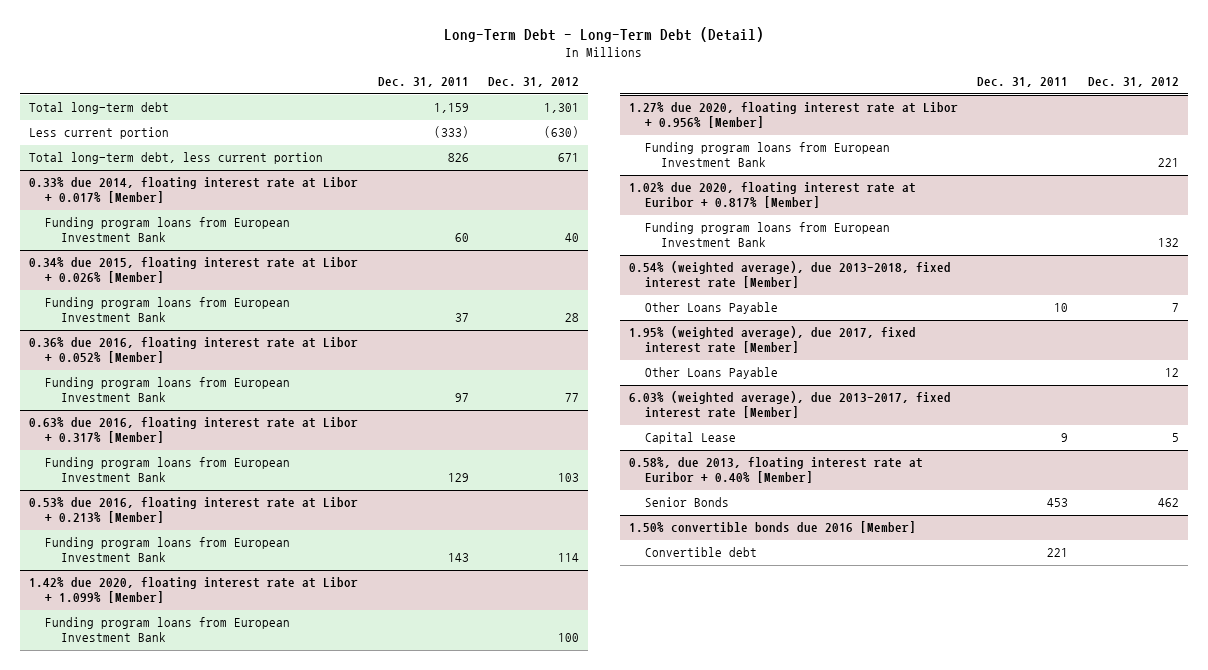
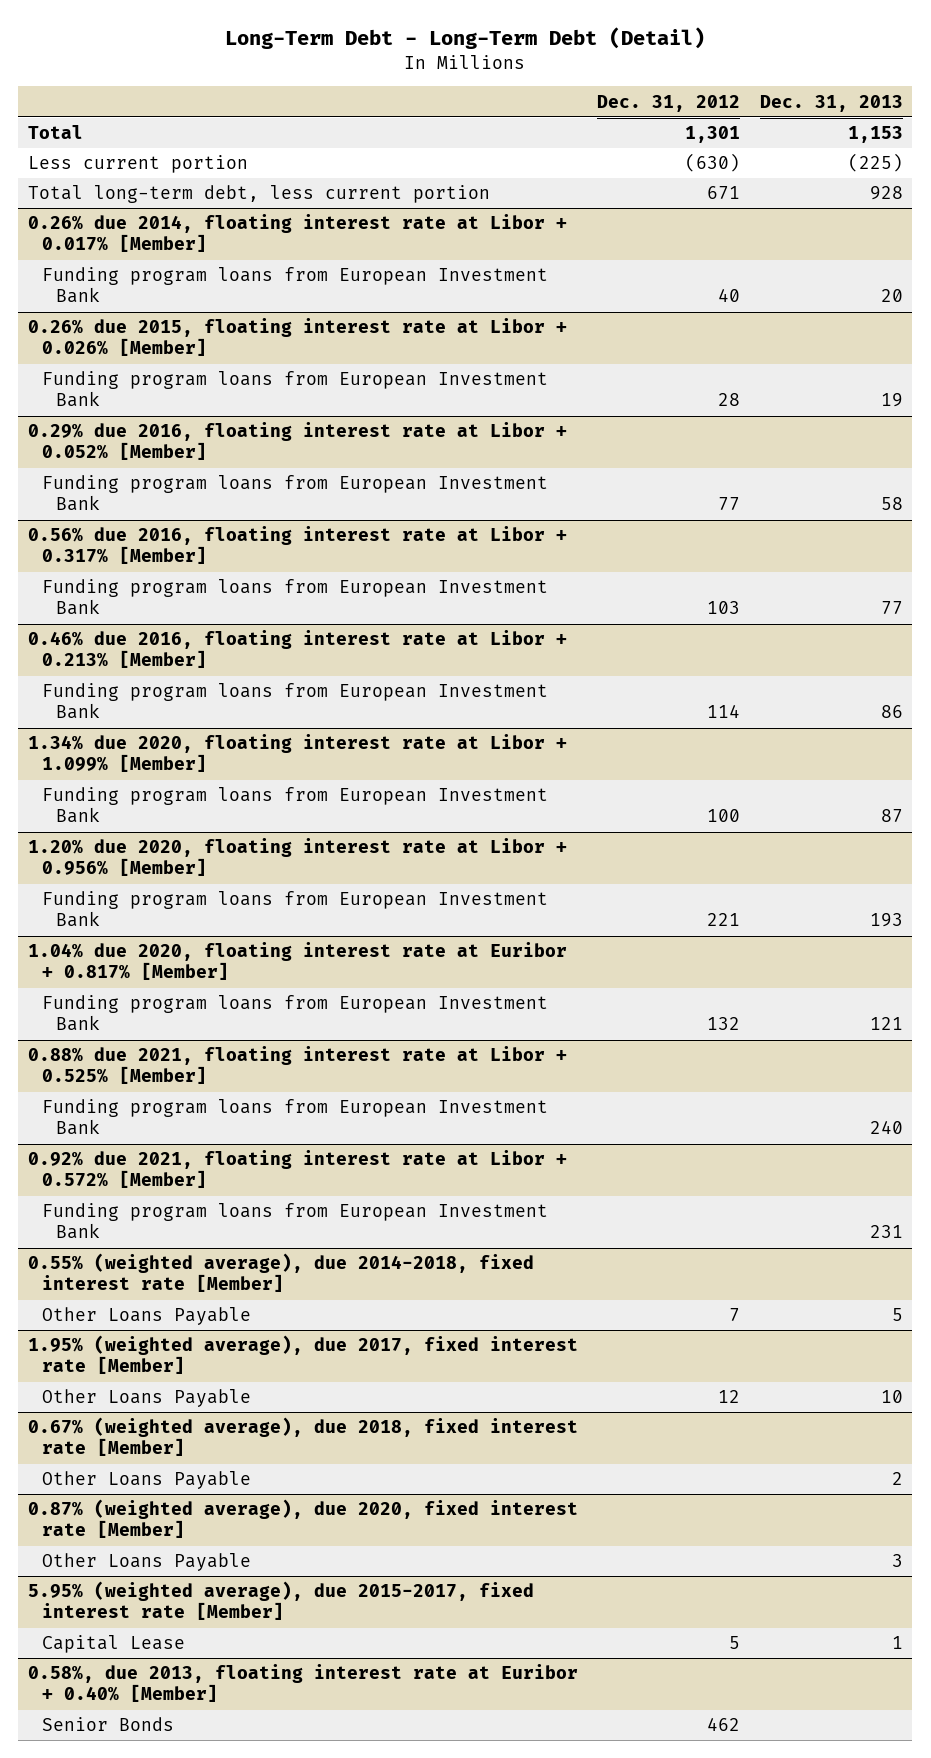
- | Dec. 31, 2011 | Dec. 31, 2012
+ | Dec. 31, 2012 | Dec. 31, 2013
- Total long-term debt | 1,159 | 1,301
+ Total | 1,301 | 1,153
- 0.33% due 2014, floating interest rate at Libor + 0.017% [Member]
+ 0.26% due 2014, floating interest rate at Libor + 0.017% [Member]
- 0.34% due 2015, floating interest rate at Libor + 0.026% [Member]
+ 0.26% due 2015, floating interest rate at Libor + 0.026% [Member]
- 0.36% due 2016, floating interest rate at Libor + 0.052% [Member]
+ 0.29% due 2016, floating interest rate at Libor + 0.052% [Member]
- 0.63% due 2016, floating interest rate at Libor + 0.317% [Member]
+ 0.56% due 2016, floating interest rate at Libor + 0.317% [Member]
- 0.53% due 2016, floating interest rate at Libor + 0.213% [Member]
+ 0.46% due 2016, floating interest rate at Libor + 0.213% [Member]
- 1.42% due 2020, floating interest rate at Libor + 1.099% [Member]
+ 1.34% due 2020, floating interest rate at Libor + 1.099% [Member]
- 1.27% due 2020, floating interest rate at Libor + 0.956% [Member]
+ 1.20% due 2020, floating interest rate at Libor + 0.956% [Member]
- 1.02% due 2020, floating interest rate at Euribor + 0.817% [Member]
+ 1.04% due 2020, floating interest rate at Euribor + 0.817% [Member]
- 0.54% (weighted average), due 2013-2018, fixed interest rate [Member]
+ 0.88% due 2021, floating interest rate at Libor + 0.525% [Member]
+ Funding program loans from European Investment Bank | | 240
+ 0.92% due 2021, floating interest rate at Libor + 0.572% [Member]
+ Funding program loans from European Investment Bank | | 231
+ 0.55% (weighted average), due 2014-2018, fixed interest rate [Member]
- 6.03% (weighted average), due 2013-2017, fixed interest rate [Member]
+ 0.67% (weighted average), due 2018, fixed interest rate [Member]
+ Other Loans Payable | | 2
+ 0.87% (weighted average), due 2020, fixed interest rate [Member]
+ Other Loans Payable | | 3
+ 5.95% (weighted average), due 2015-2017, fixed interest rate [Member]
- 1.50% convertible bonds due 2016 [Member]
- Convertible debt | 221 |

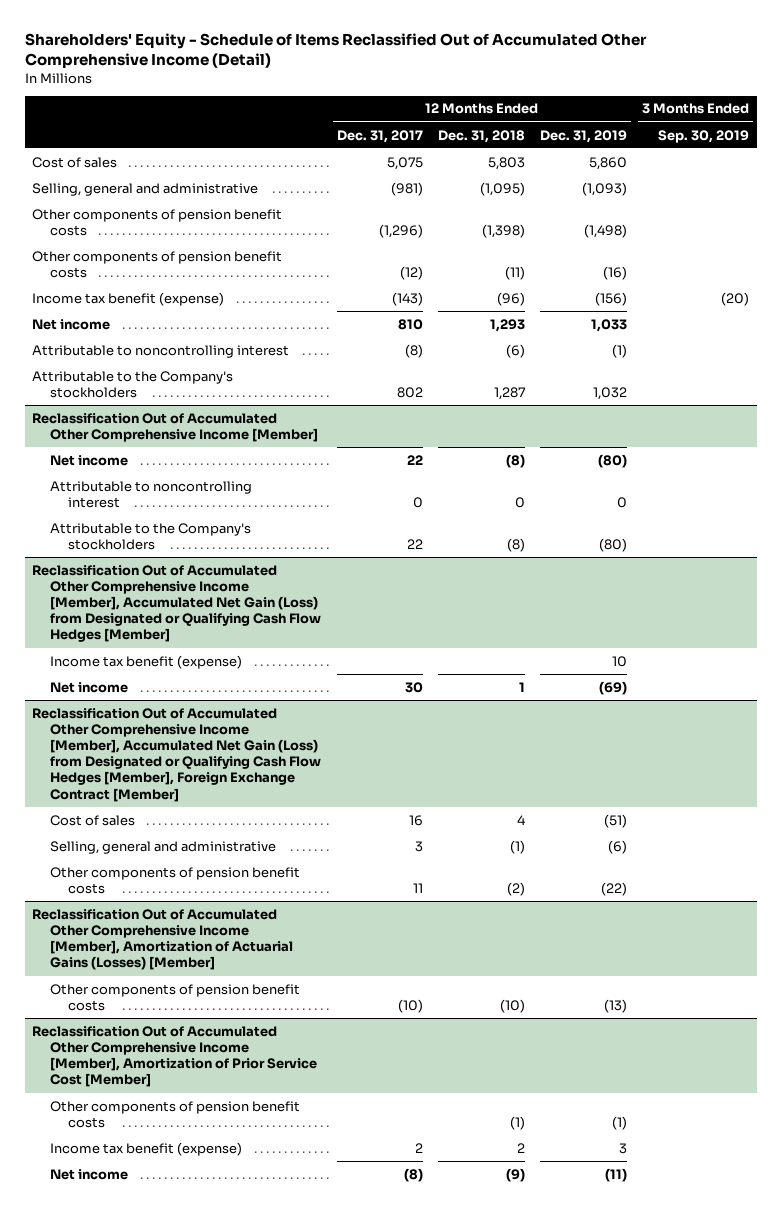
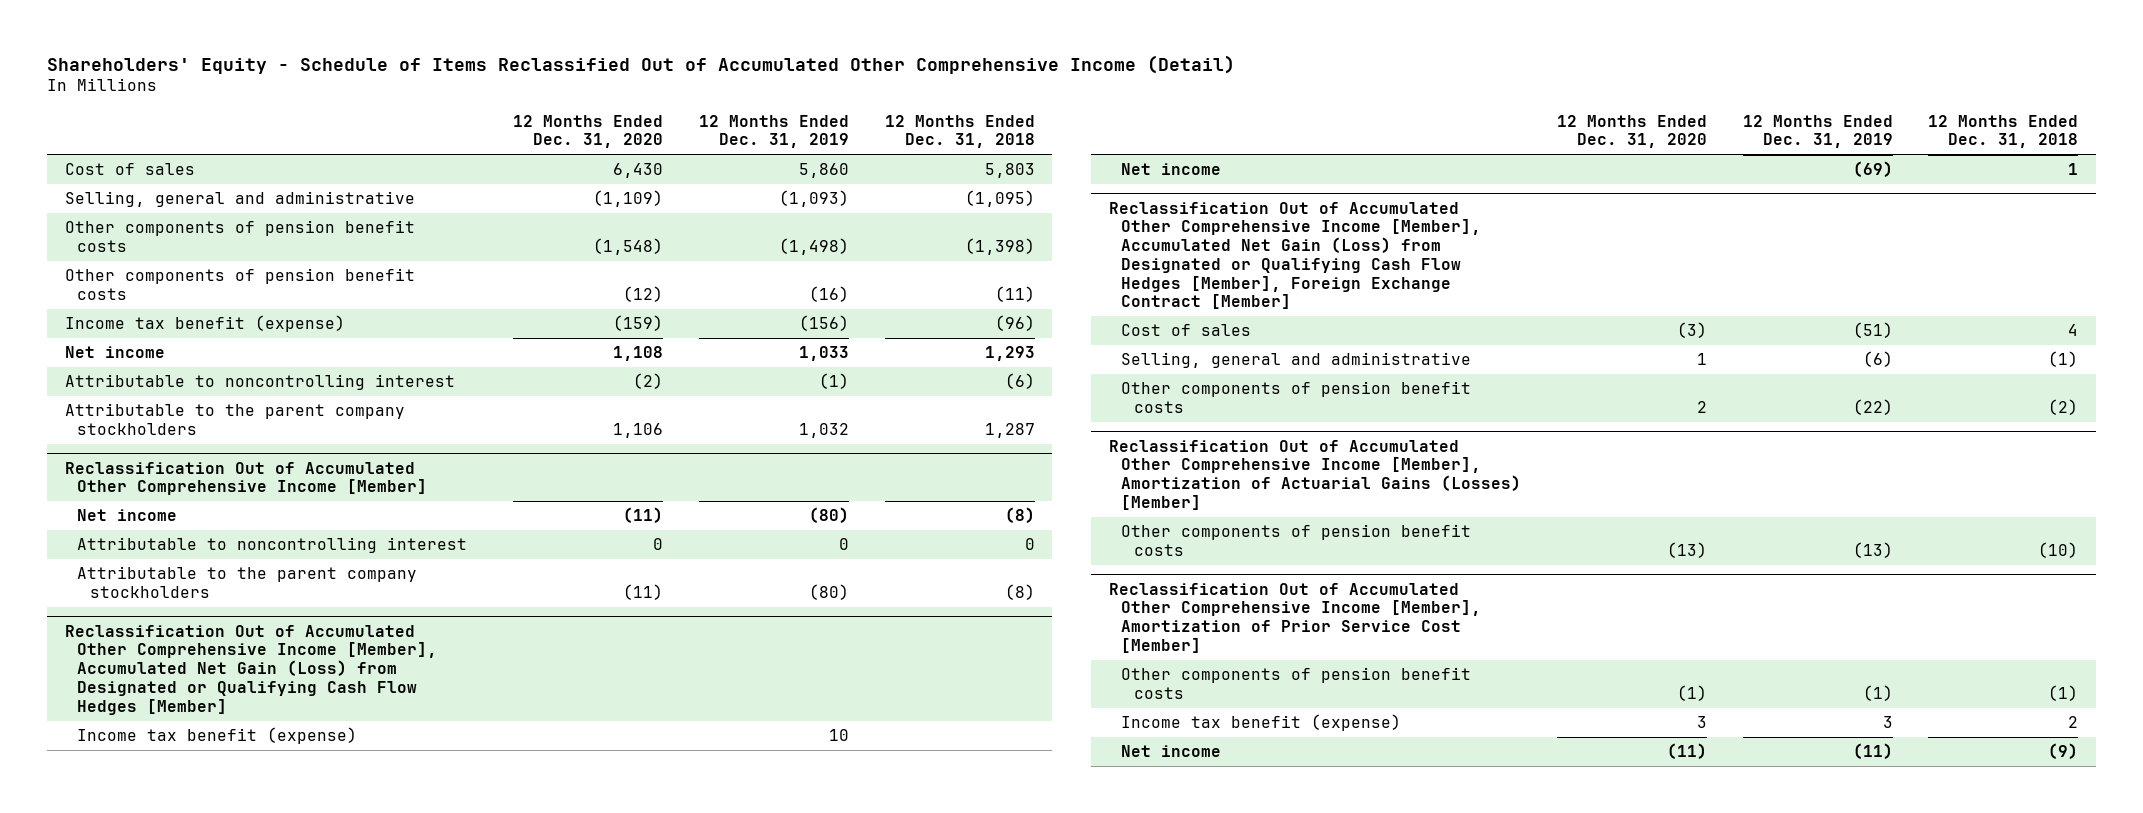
- | 12 Months Ended Dec. 31, 2017 | 12 Months Ended Dec. 31, 2018 | 12 Months Ended Dec. 31, 2019 | 3 Months Ended Sep. 30, 2019
+ | 12 Months Ended Dec. 31, 2020 | 12 Months Ended Dec. 31, 2019 | 12 Months Ended Dec. 31, 2018
- Attributable to the Company's stockholders | 802 | 1,287 | 1,032 |
+ Attributable to the parent company stockholders | 1,106 | 1,032 | 1,287
@ Reclassification Out of Accumulated Other Comprehensive Income [Member]
- Attributable to the Company's stockholders | 22 | (8) | (80) |
+ Attributable to the parent company stockholders | (11) | (80) | (8)

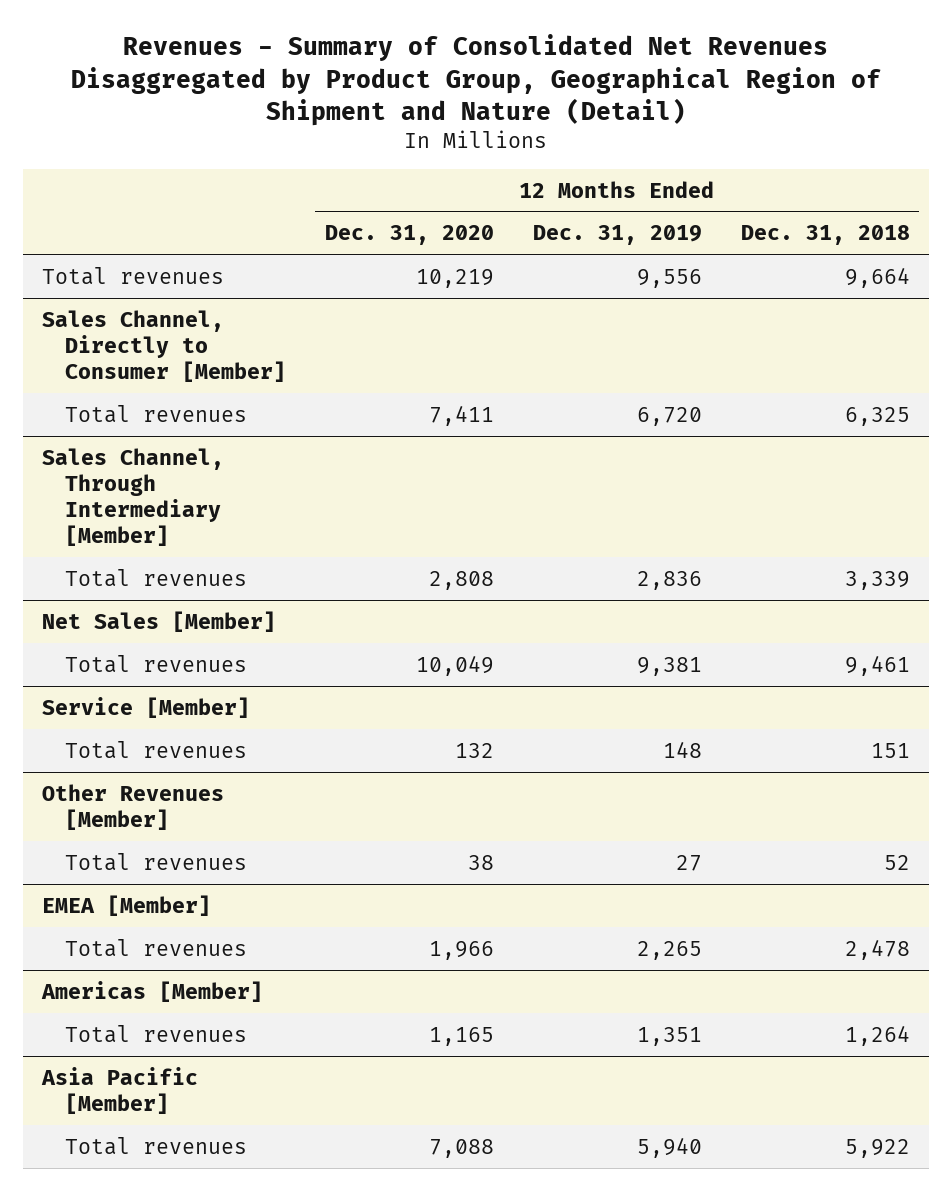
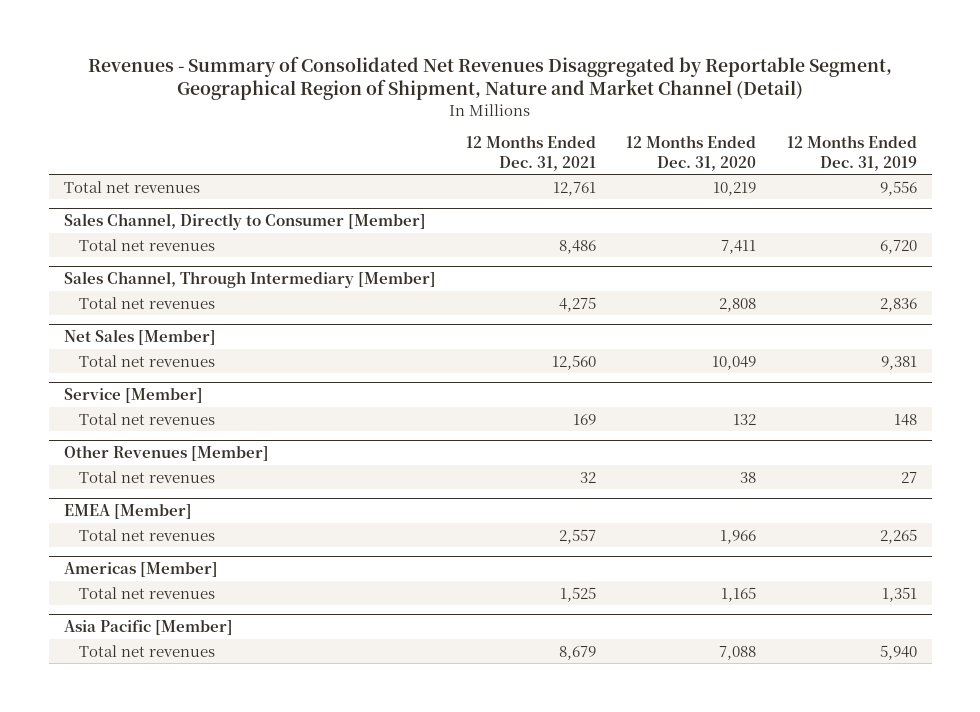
- Revenues - Summary of Consolidated Net Revenues Disaggregated by Product Group, Geographical Region of Shipment and Nature (Detail)
+ Revenues - Summary of Consolidated Net Revenues Disaggregated by Reportable Segment, Geographical Region of Shipment, Nature and Market Channel (Detail)
- | 12 Months Ended Dec. 31, 2020 | 12 Months Ended Dec. 31, 2019 | 12 Months Ended Dec. 31, 2018
+ | 12 Months Ended Dec. 31, 2021 | 12 Months Ended Dec. 31, 2020 | 12 Months Ended Dec. 31, 2019
- Total revenues | 10,219 | 9,556 | 9,664
+ Total net revenues | 12,761 | 10,219 | 9,556
@ Sales Channel, Directly to Consumer [Member]
- Total revenues | 7,411 | 6,720 | 6,325
+ Total net revenues | 8,486 | 7,411 | 6,720
@ Sales Channel, Through Intermediary [Member]
- Total revenues | 2,808 | 2,836 | 3,339
+ Total net revenues | 4,275 | 2,808 | 2,836
@ Net Sales [Member]
- Total revenues | 10,049 | 9,381 | 9,461
+ Total net revenues | 12,560 | 10,049 | 9,381
@ Service [Member]
- Total revenues | 132 | 148 | 151
+ Total net revenues | 169 | 132 | 148
@ Other Revenues [Member]
- Total revenues | 38 | 27 | 52
+ Total net revenues | 32 | 38 | 27
@ EMEA [Member]
- Total revenues | 1,966 | 2,265 | 2,478
+ Total net revenues | 2,557 | 1,966 | 2,265
@ Americas [Member]
- Total revenues | 1,165 | 1,351 | 1,264
+ Total net revenues | 1,525 | 1,165 | 1,351
@ Asia Pacific [Member]
- Total revenues | 7,088 | 5,940 | 5,922
+ Total net revenues | 8,679 | 7,088 | 5,940

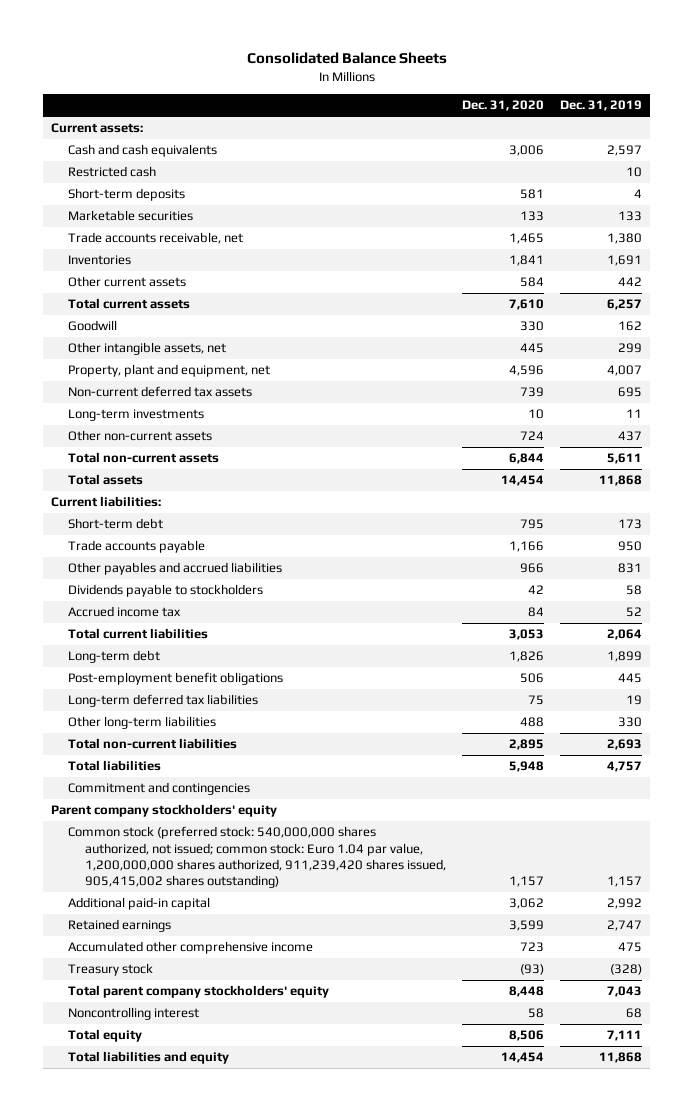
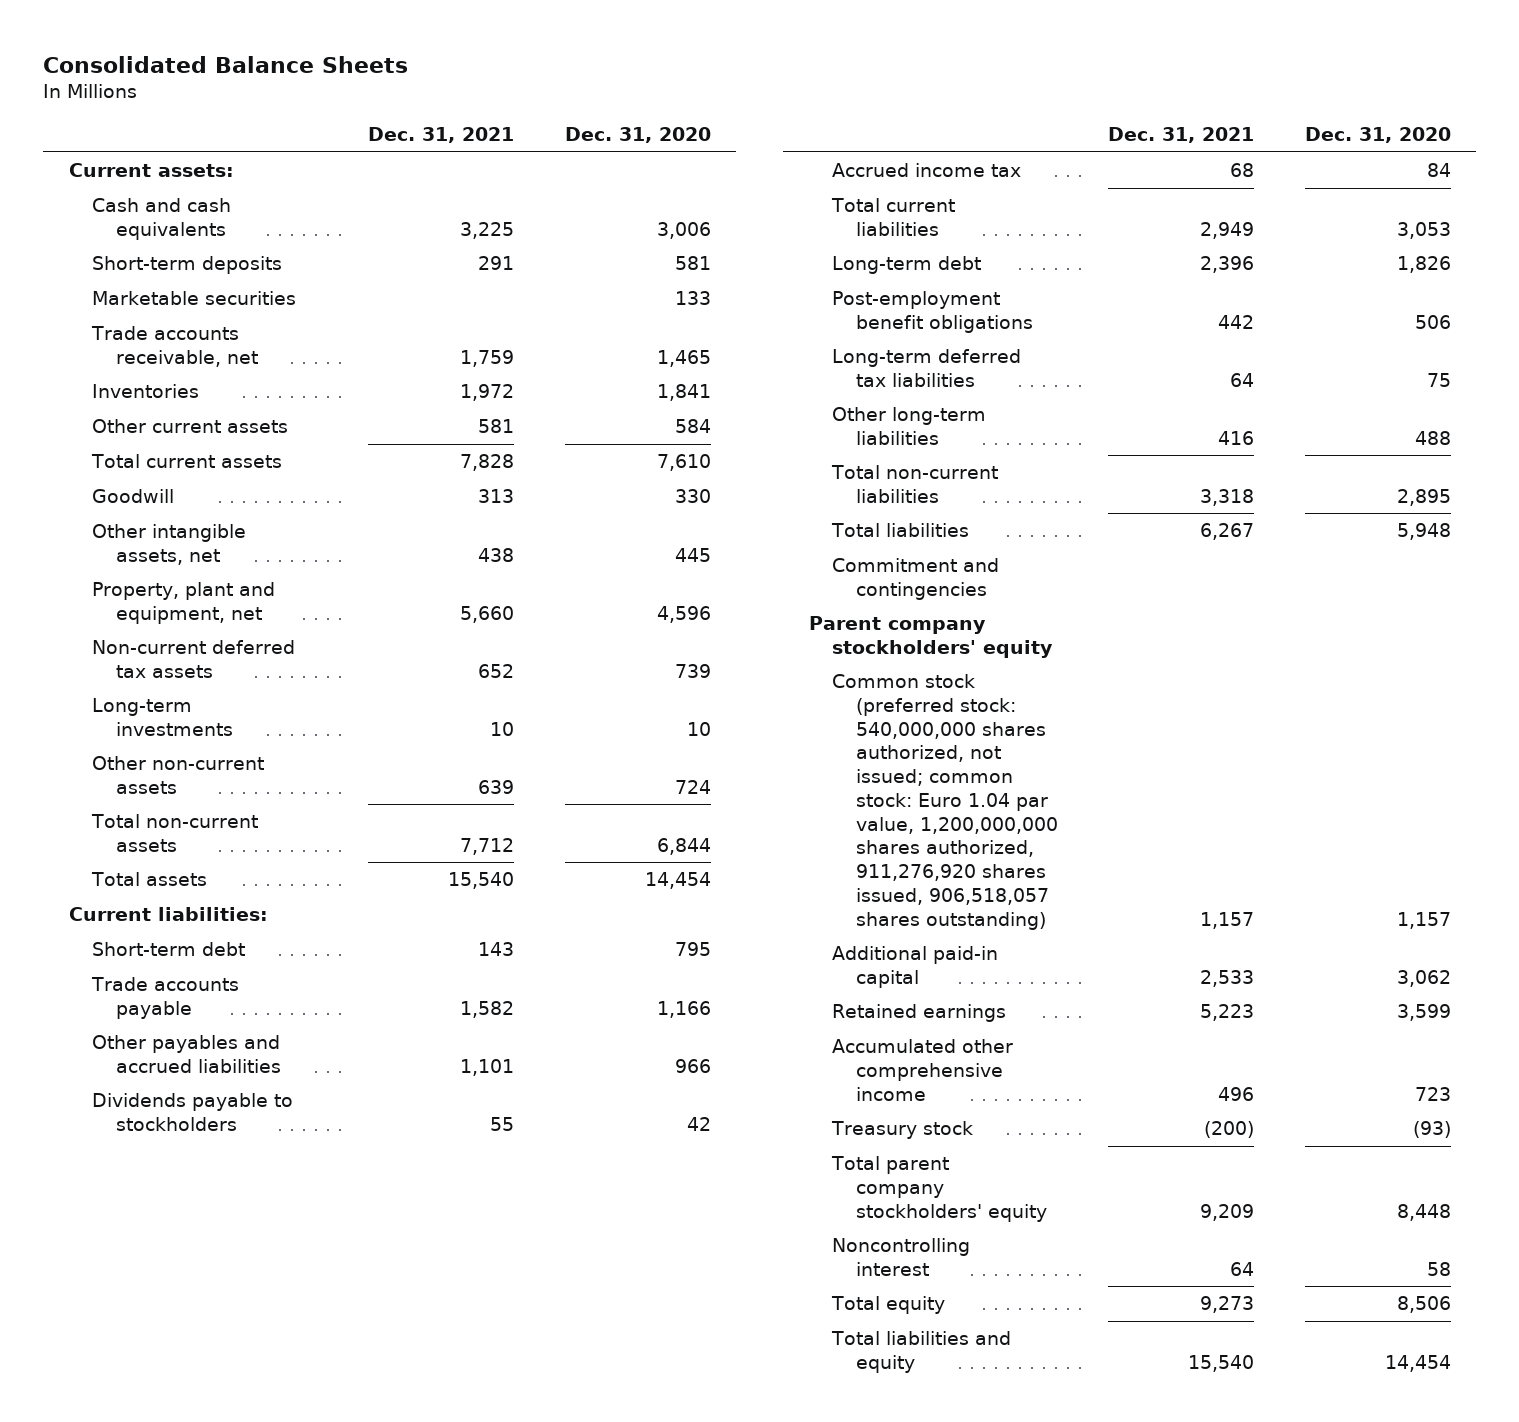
- | Dec. 31, 2020 | Dec. 31, 2019
+ | Dec. 31, 2021 | Dec. 31, 2020
- Restricted cash | | 10
- Common stock (preferred stock: 540,000,000 shares authorized, not issued; common stock: Euro 1.04 par value, 1,200,000,000 shares authorized, 911,239,420 shares issued, 905,415,002 shares outstanding) | 1,157 | 1,157
+ Common stock (preferred stock: 540,000,000 shares authorized, not issued; common stock: Euro 1.04 par value, 1,200,000,000 shares authorized, 911,276,920 shares issued, 906,518,057 shares outstanding) | 1,157 | 1,157

